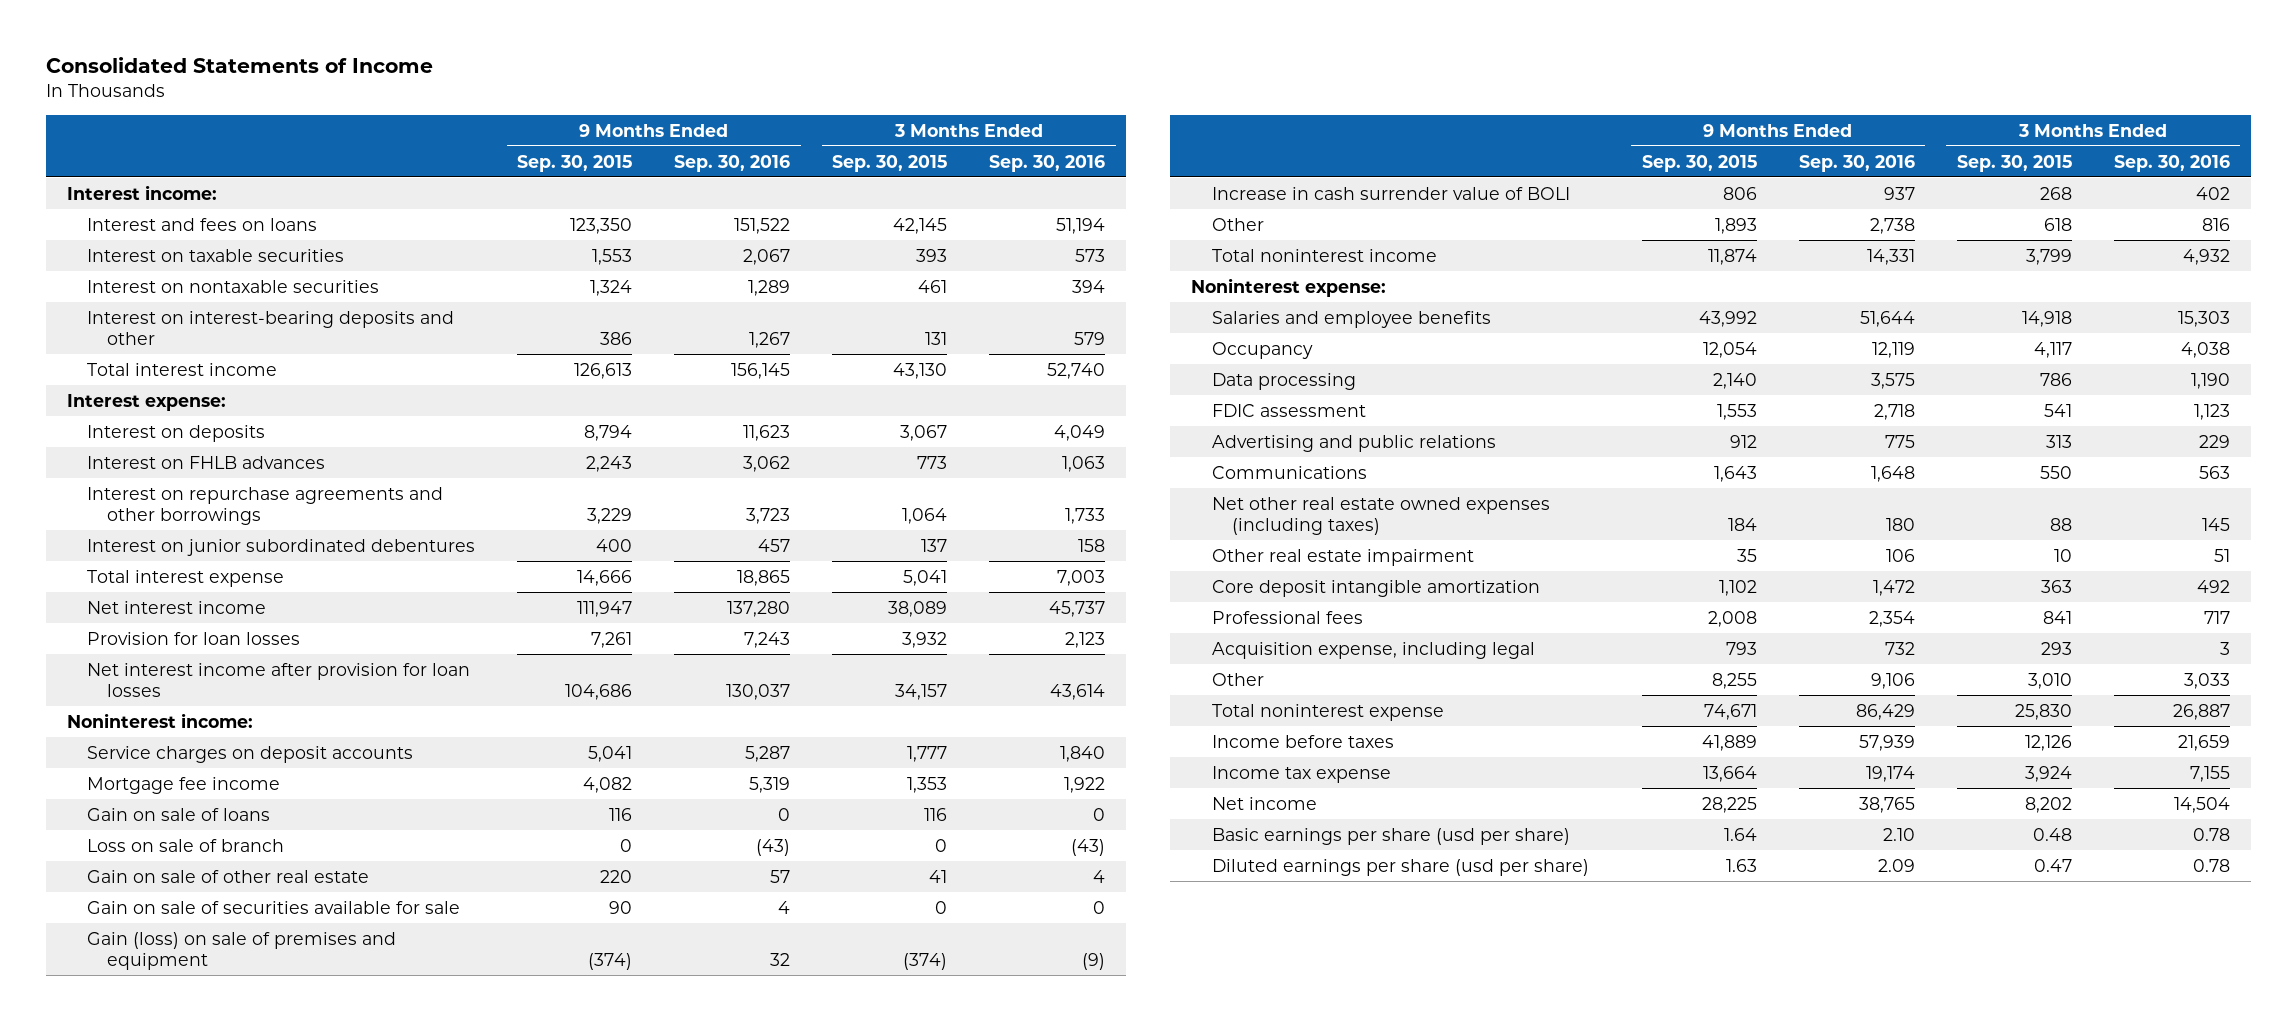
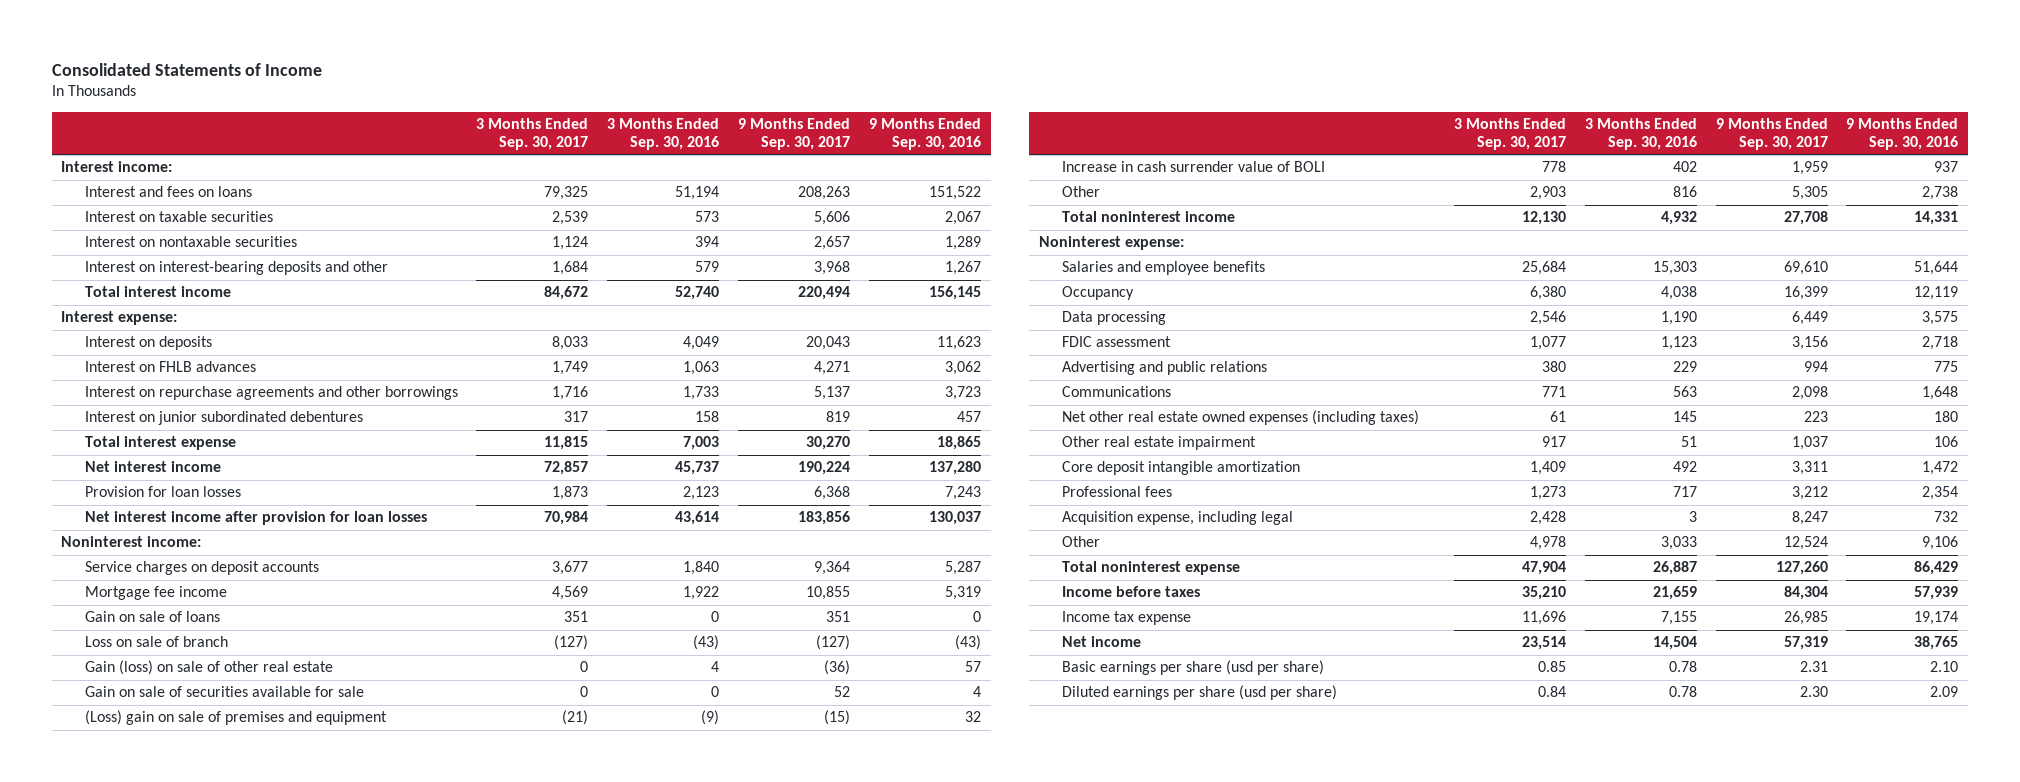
- | 9 Months Ended Sep. 30, 2015 | 9 Months Ended Sep. 30, 2016 | 3 Months Ended Sep. 30, 2015 | 3 Months Ended Sep. 30, 2016
+ | 3 Months Ended Sep. 30, 2017 | 3 Months Ended Sep. 30, 2016 | 9 Months Ended Sep. 30, 2017 | 9 Months Ended Sep. 30, 2016
- Gain on sale of other real estate | 220 | 57 | 41 | 4
+ Gain (loss) on sale of other real estate | 0 | 4 | (36) | 57
- Gain (loss) on sale of premises and equipment | (374) | 32 | (374) | (9)
+ (Loss) gain on sale of premises and equipment | (21) | (9) | (15) | 32

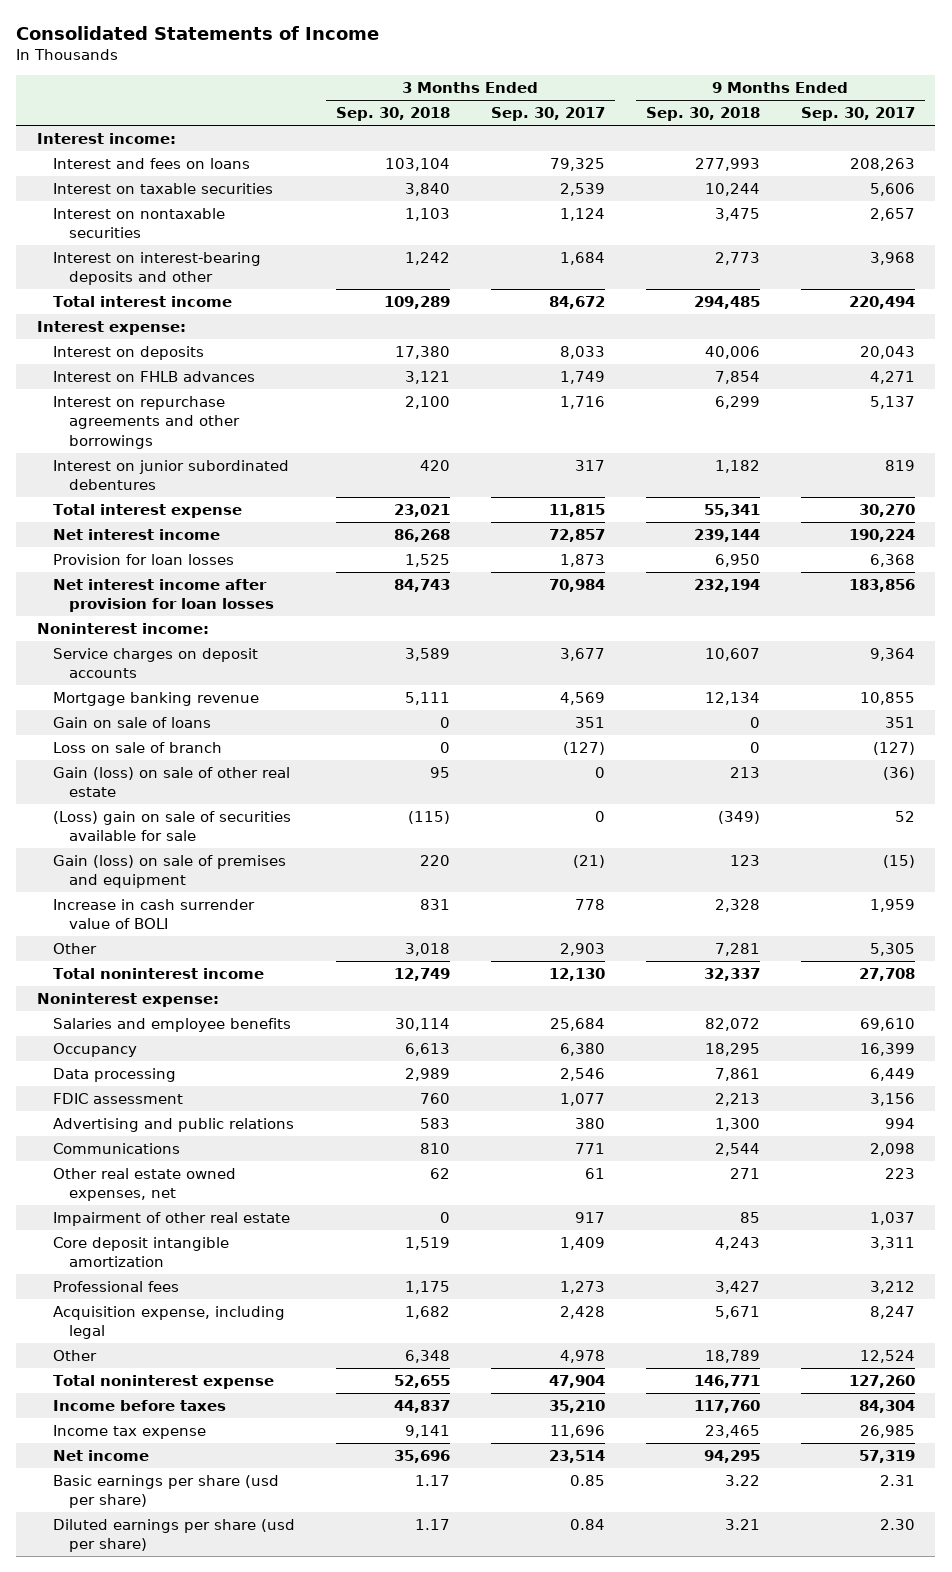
- | 3 Months Ended Sep. 30, 2017 | 3 Months Ended Sep. 30, 2016 | 9 Months Ended Sep. 30, 2017 | 9 Months Ended Sep. 30, 2016
+ | 3 Months Ended Sep. 30, 2018 | 3 Months Ended Sep. 30, 2017 | 9 Months Ended Sep. 30, 2018 | 9 Months Ended Sep. 30, 2017
- Mortgage fee income | 4,569 | 1,922 | 10,855 | 5,319
+ Mortgage banking revenue | 5,111 | 4,569 | 12,134 | 10,855
- Gain on sale of securities available for sale | 0 | 0 | 52 | 4
- (Loss) gain on sale of premises and equipment | (21) | (9) | (15) | 32
+ (Loss) gain on sale of securities available for sale | (115) | 0 | (349) | 52
+ Gain (loss) on sale of premises and equipment | 220 | (21) | 123 | (15)
- Net other real estate owned expenses (including taxes) | 61 | 145 | 223 | 180
- Other real estate impairment | 917 | 51 | 1,037 | 106
+ Other real estate owned expenses, net | 62 | 61 | 271 | 223
+ Impairment of other real estate | 0 | 917 | 85 | 1,037

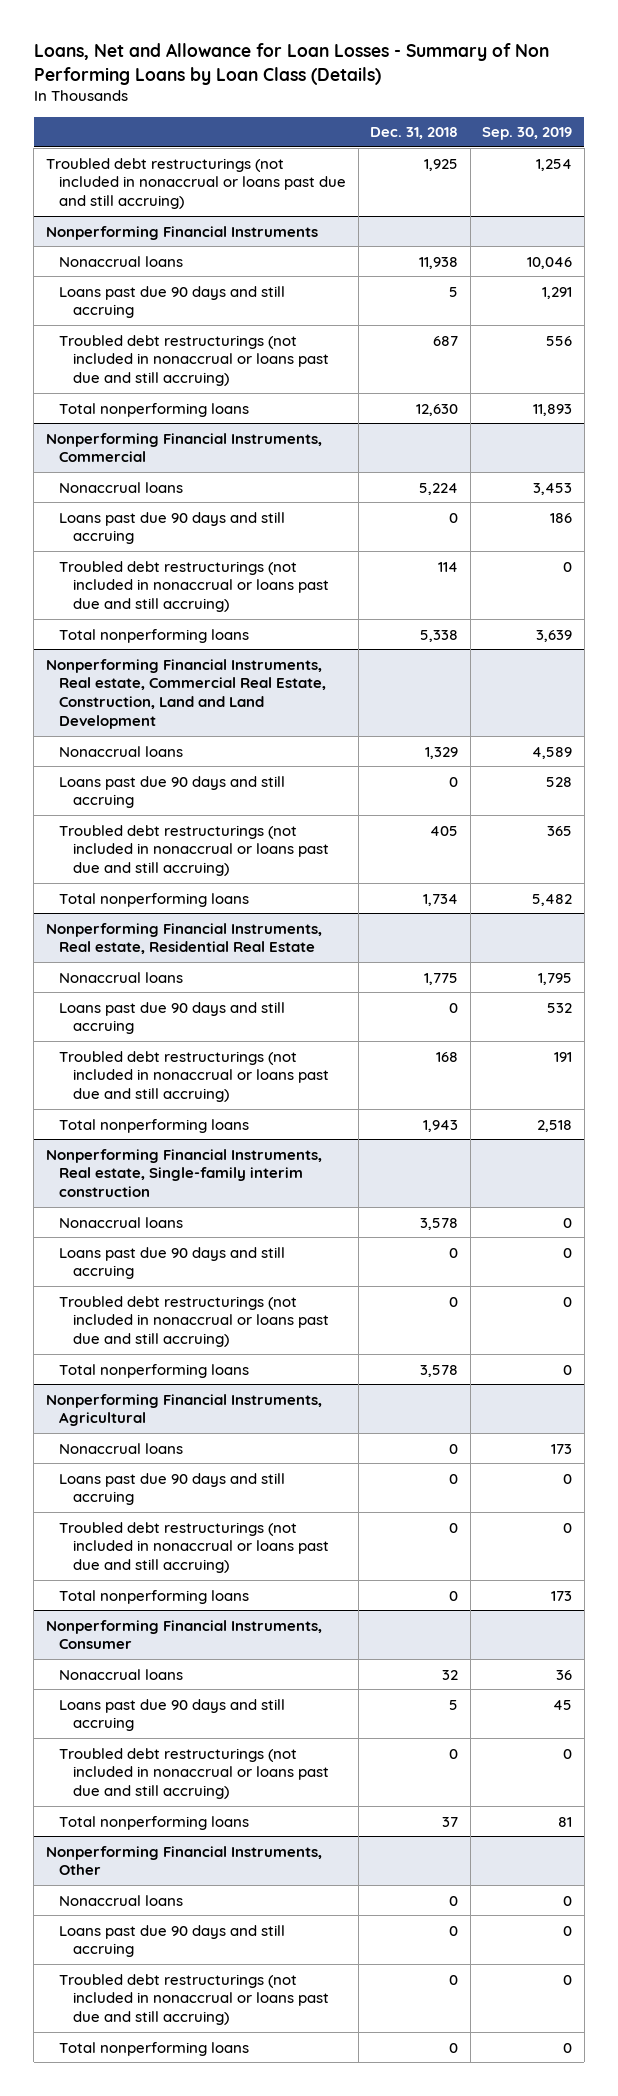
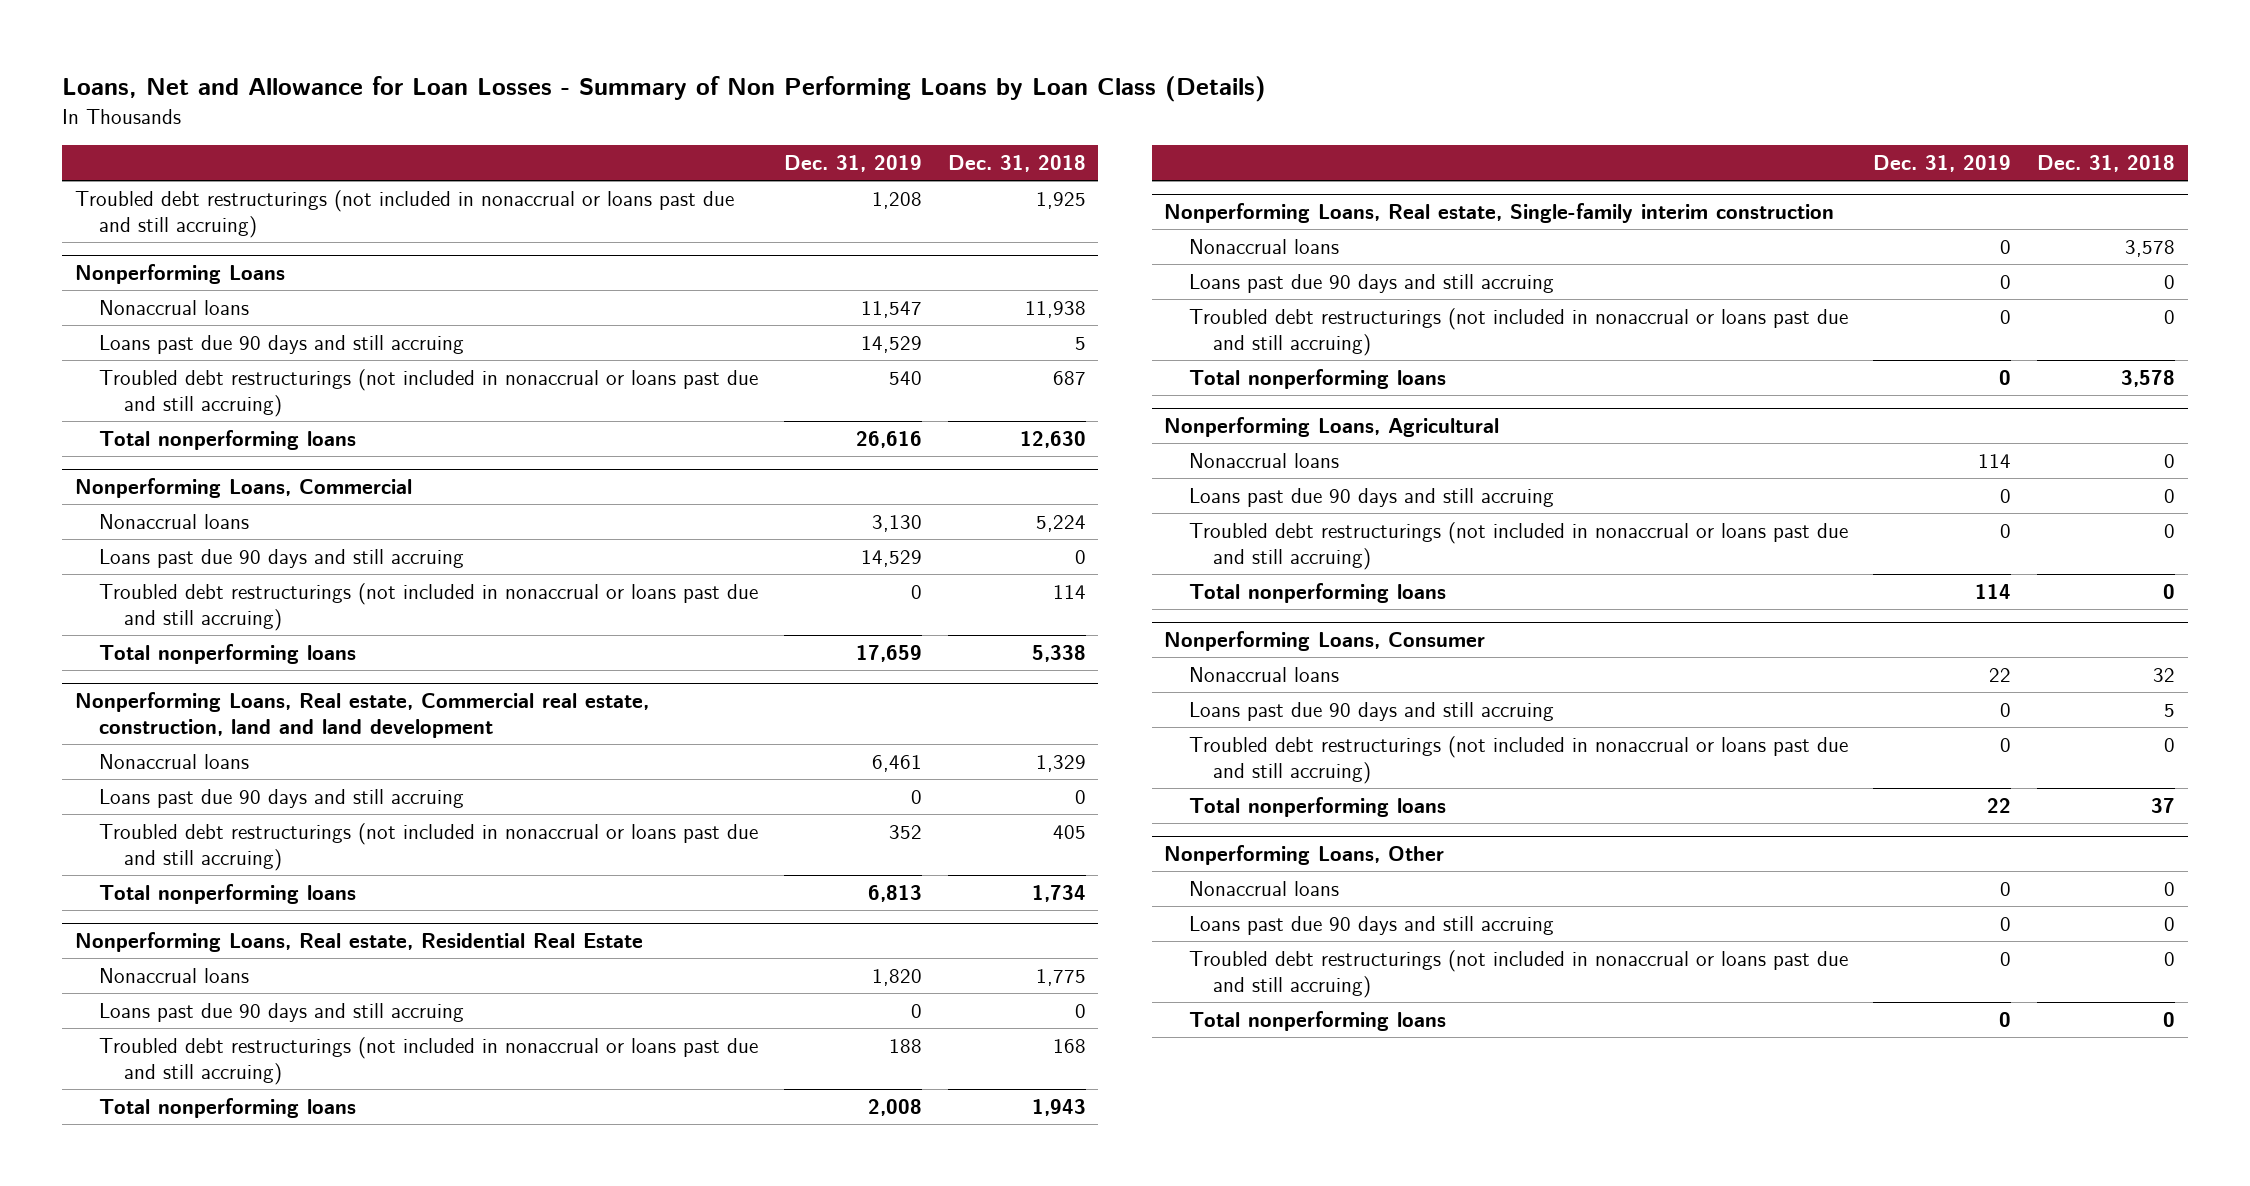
- | Dec. 31, 2018 | Sep. 30, 2019
+ | Dec. 31, 2019 | Dec. 31, 2018
- Nonperforming Financial Instruments
+ Nonperforming Loans
- Nonperforming Financial Instruments, Commercial
+ Nonperforming Loans, Commercial
- Nonperforming Financial Instruments, Real estate, Commercial Real Estate, Construction, Land and Land Development
+ Nonperforming Loans, Real estate, Commercial real estate, construction, land and land development
- Nonperforming Financial Instruments, Real estate, Residential Real Estate
+ Nonperforming Loans, Real estate, Residential Real Estate
- Nonperforming Financial Instruments, Real estate, Single-family interim construction
+ Nonperforming Loans, Real estate, Single-family interim construction
- Nonperforming Financial Instruments, Agricultural
+ Nonperforming Loans, Agricultural
- Nonperforming Financial Instruments, Consumer
+ Nonperforming Loans, Consumer
- Nonperforming Financial Instruments, Other
+ Nonperforming Loans, Other

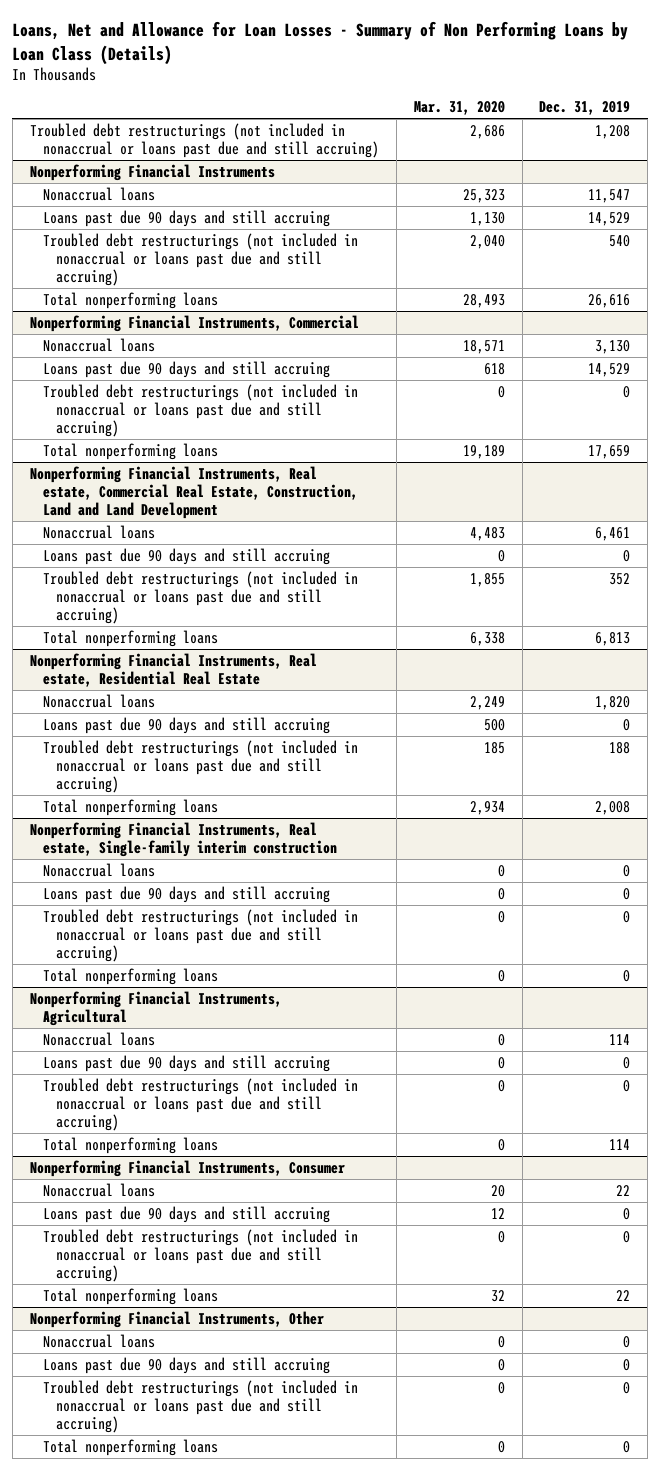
- | Dec. 31, 2019 | Dec. 31, 2018
+ | Mar. 31, 2020 | Dec. 31, 2019
- Nonperforming Loans
+ Nonperforming Financial Instruments
- Nonperforming Loans, Commercial
+ Nonperforming Financial Instruments, Commercial
- Nonperforming Loans, Real estate, Commercial real estate, construction, land and land development
+ Nonperforming Financial Instruments, Real estate, Commercial Real Estate, Construction, Land and Land Development
- Nonperforming Loans, Real estate, Residential Real Estate
+ Nonperforming Financial Instruments, Real estate, Residential Real Estate
- Nonperforming Loans, Real estate, Single-family interim construction
+ Nonperforming Financial Instruments, Real estate, Single-family interim construction
- Nonperforming Loans, Agricultural
+ Nonperforming Financial Instruments, Agricultural
- Nonperforming Loans, Consumer
+ Nonperforming Financial Instruments, Consumer
- Nonperforming Loans, Other
+ Nonperforming Financial Instruments, Other

